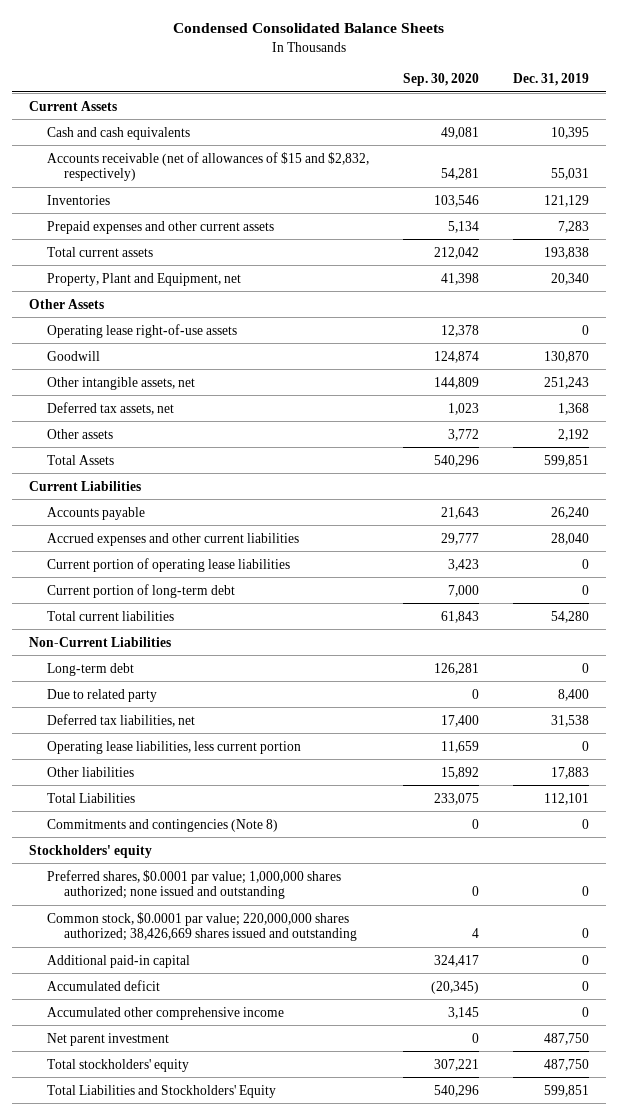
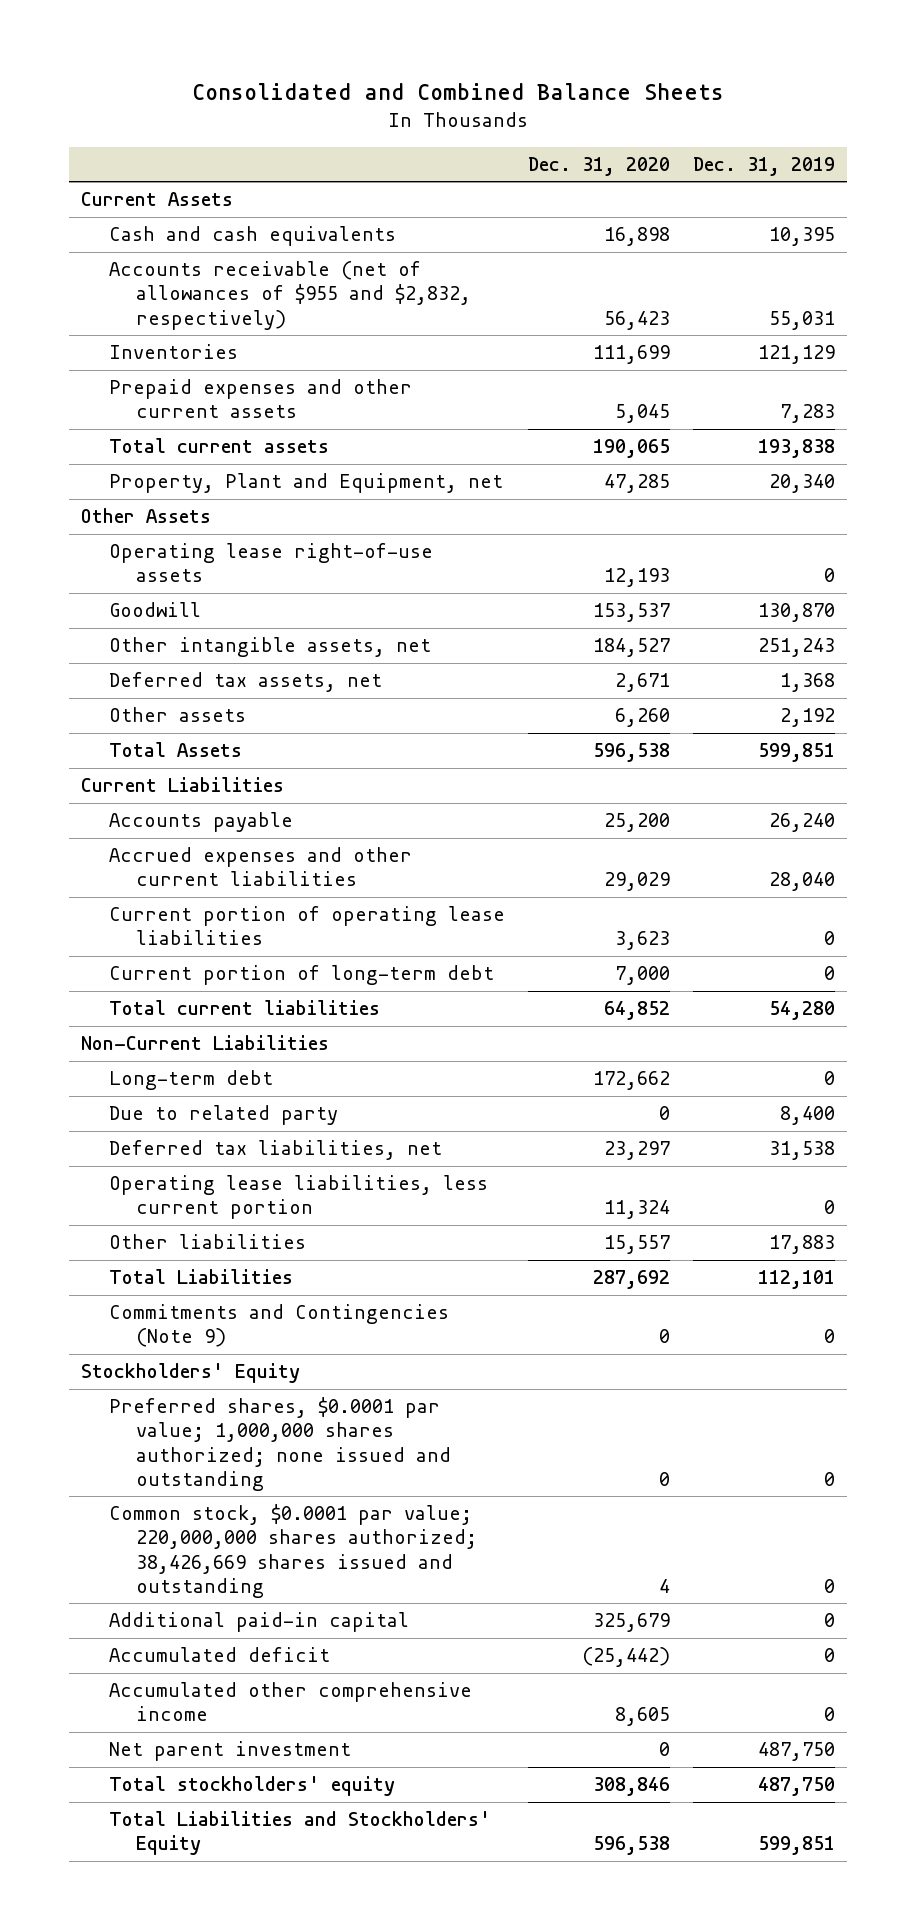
- Condensed Consolidated Balance Sheets
+ Consolidated and Combined Balance Sheets
- | Sep. 30, 2020 | Dec. 31, 2019
+ | Dec. 31, 2020 | Dec. 31, 2019
- Accounts receivable (net of allowances of $15 and $2,832, respectively) | 54,281 | 55,031
+ Accounts receivable (net of allowances of $955 and $2,832, respectively) | 56,423 | 55,031
- Commitments and contingencies (Note 8) | 0 | 0
- Stockholders' equity
+ Commitments and Contingencies (Note 9) | 0 | 0
+ Stockholders' Equity

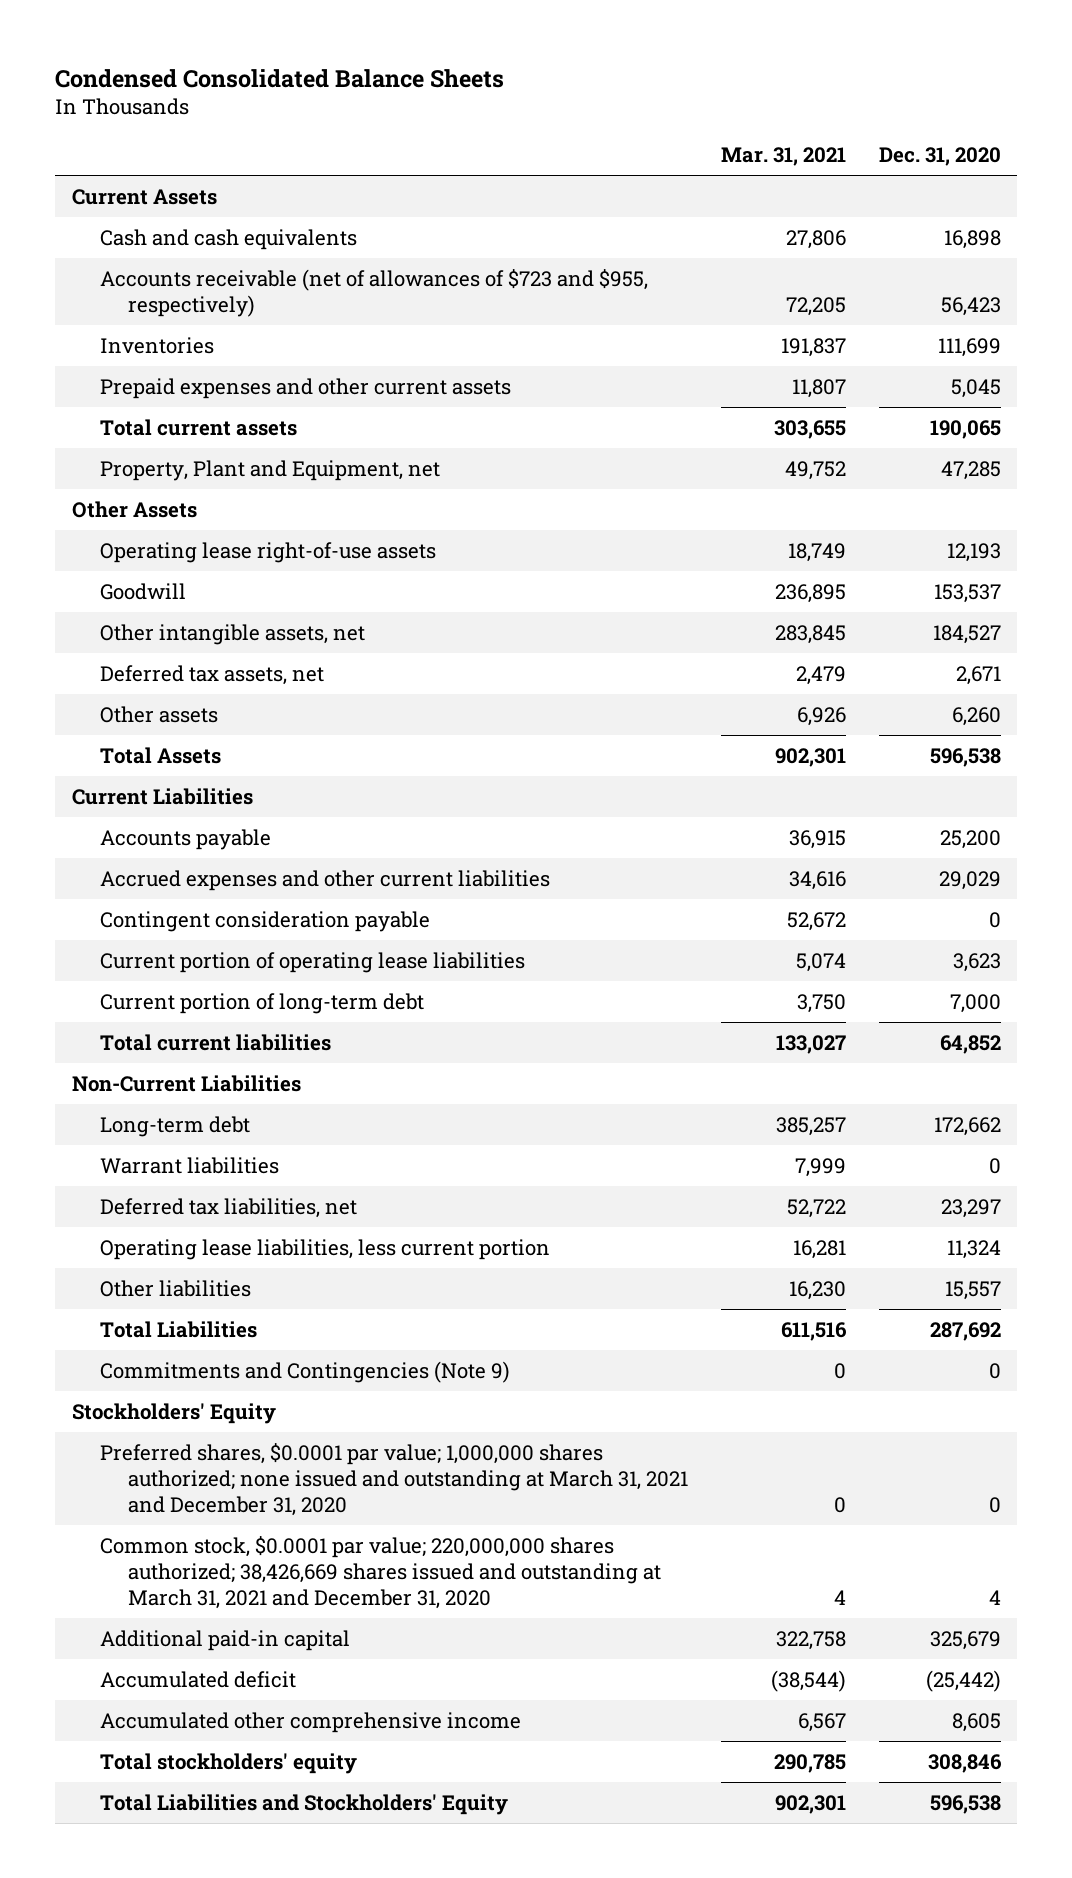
- Consolidated and Combined Balance Sheets
+ Condensed Consolidated Balance Sheets
- | Dec. 31, 2020 | Dec. 31, 2019
+ | Mar. 31, 2021 | Dec. 31, 2020
- Accounts receivable (net of allowances of $955 and $2,832, respectively) | 56,423 | 55,031
+ Accounts receivable (net of allowances of $723 and $955, respectively) | 72,205 | 56,423
+ Contingent consideration payable | 52,672 | 0
- Due to related party | 0 | 8,400
+ Warrant liabilities | 7,999 | 0
- Preferred shares, $0.0001 par value; 1,000,000 shares authorized; none issued and outstanding | 0 | 0
- Common stock, $0.0001 par value; 220,000,000 shares authorized; 38,426,669 shares issued and outstanding | 4 | 0
+ Preferred shares, $0.0001 par value; 1,000,000 shares authorized; none issued and outstanding at March 31, 2021 and December 31, 2020 | 0 | 0
+ Common stock, $0.0001 par value; 220,000,000 shares authorized; 38,426,669 shares issued and outstanding at March 31, 2021 and December 31, 2020 | 4 | 4
- Net parent investment | 0 | 487,750

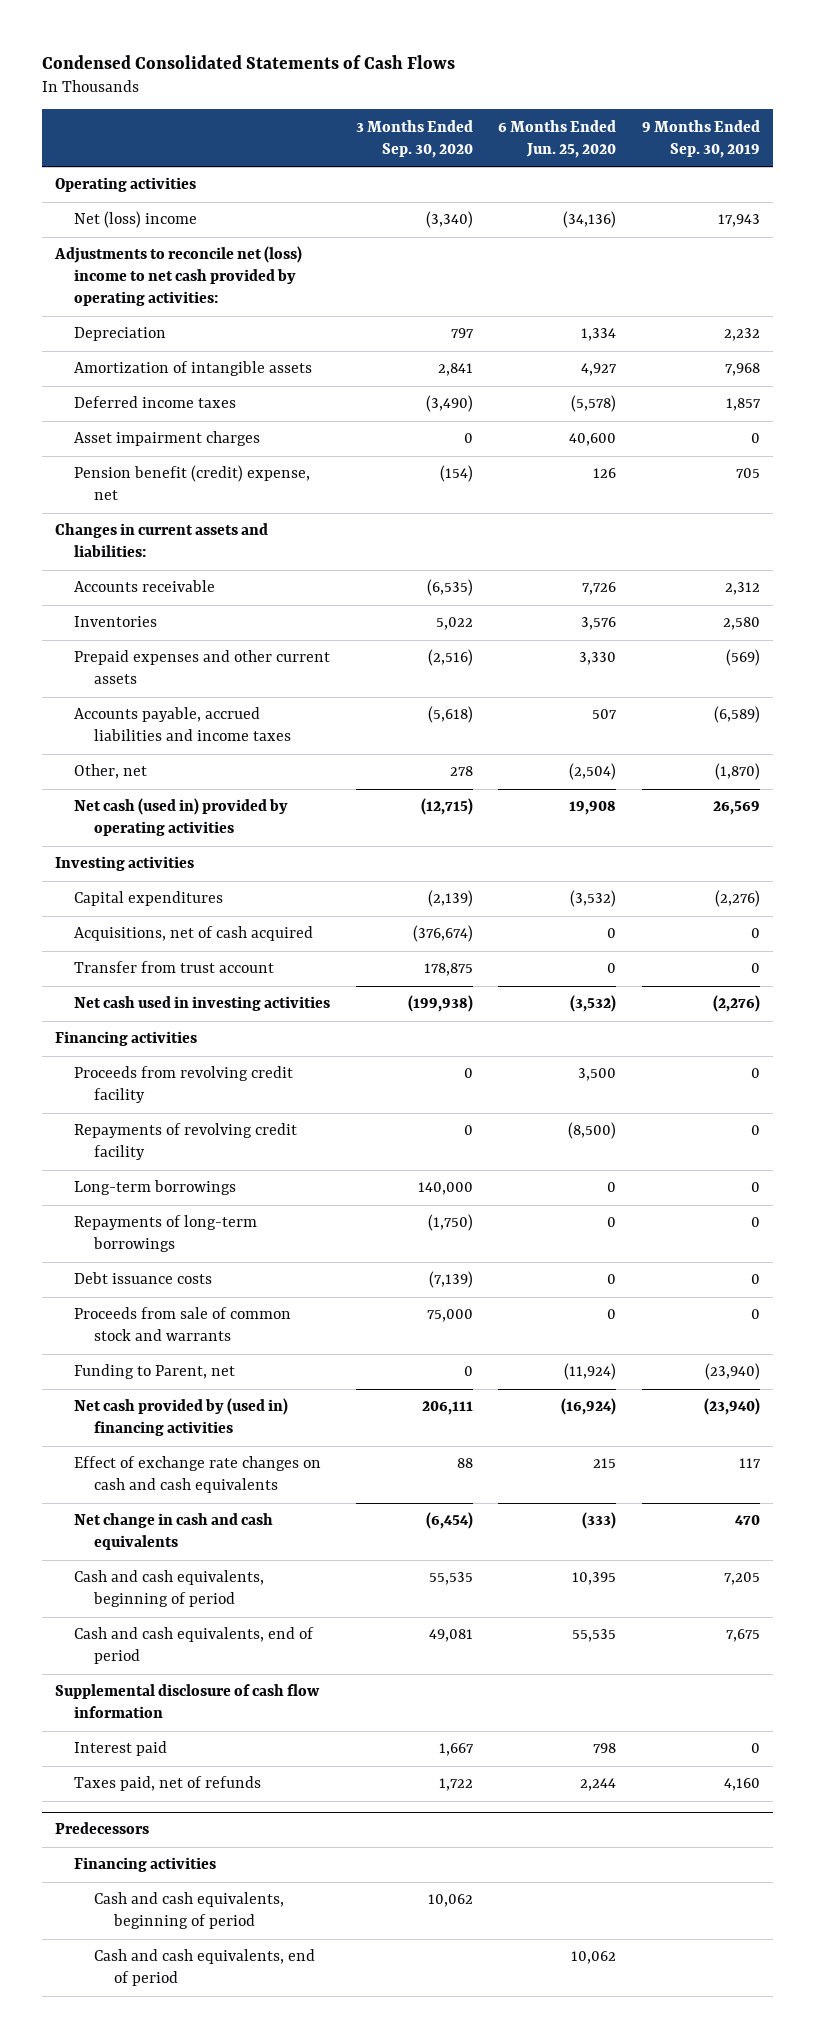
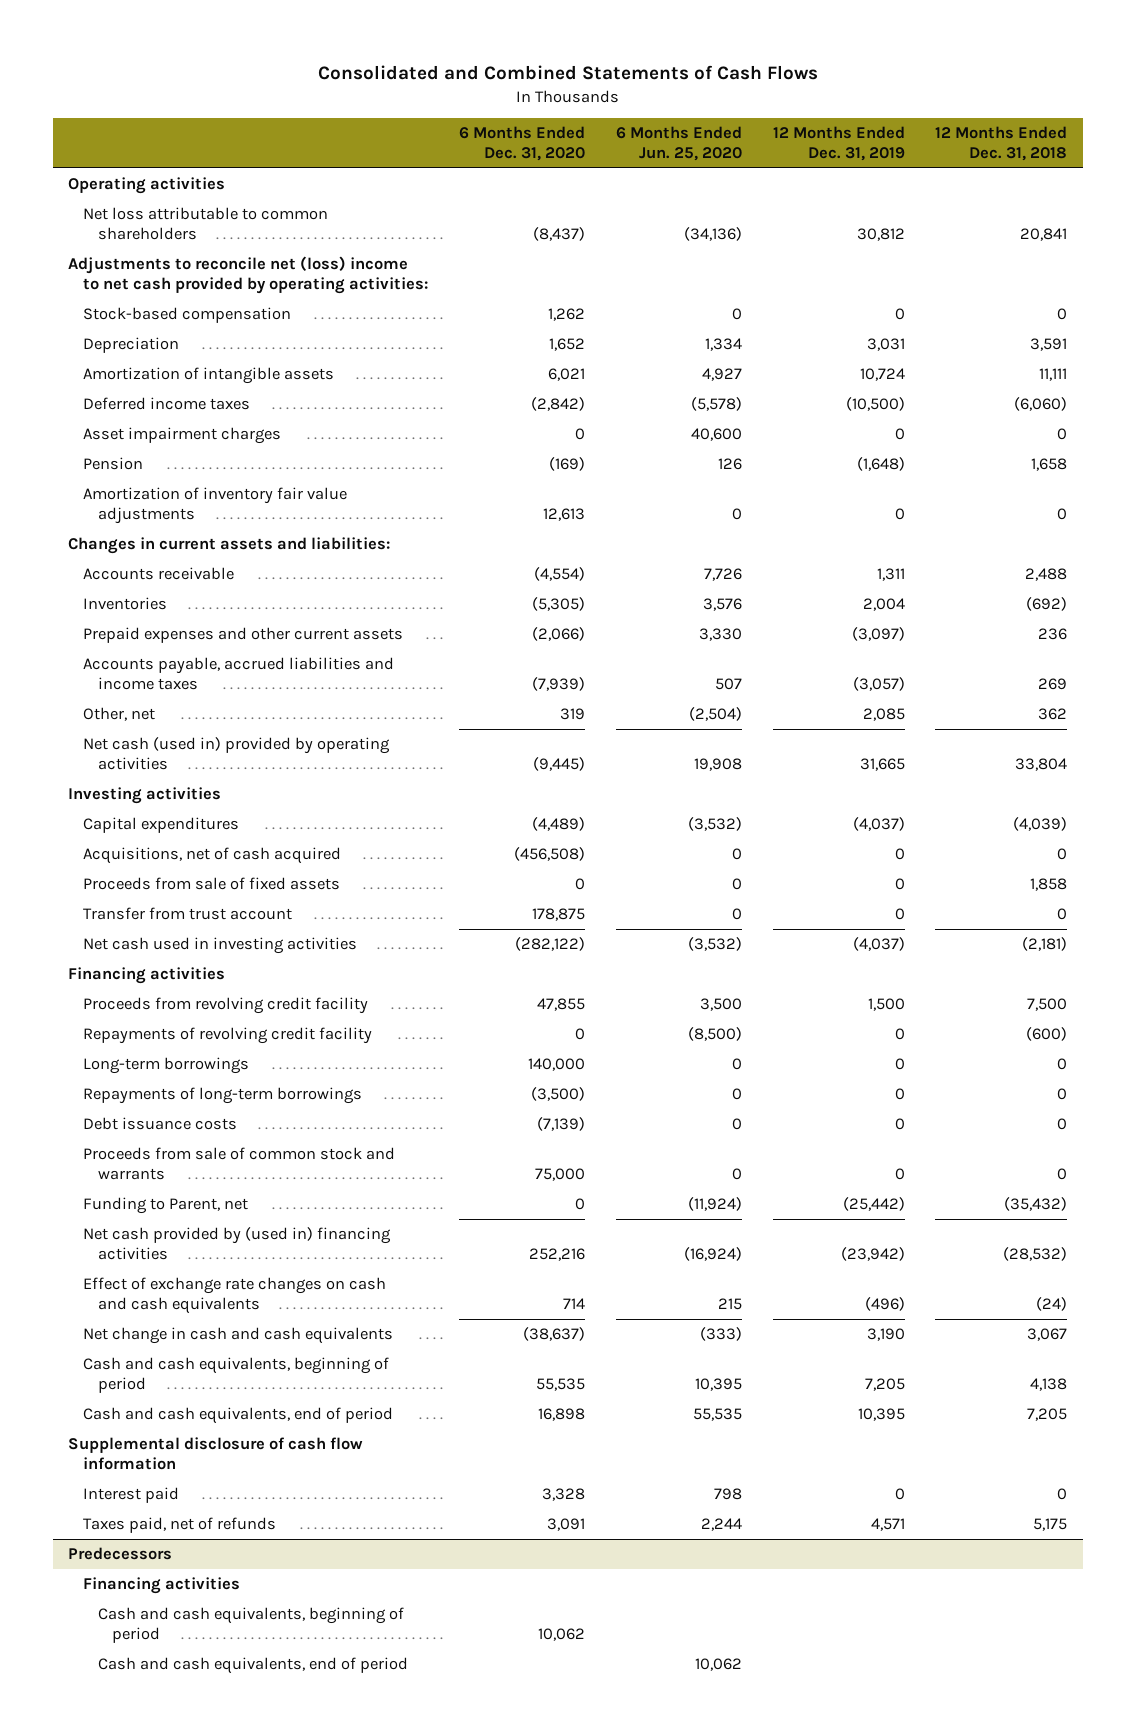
- Condensed Consolidated Statements of Cash Flows
+ Consolidated and Combined Statements of Cash Flows
- | 3 Months Ended Sep. 30, 2020 | 6 Months Ended Jun. 25, 2020 | 9 Months Ended Sep. 30, 2019
+ | 6 Months Ended Dec. 31, 2020 | 6 Months Ended Jun. 25, 2020 | 12 Months Ended Dec. 31, 2019 | 12 Months Ended Dec. 31, 2018
- Net (loss) income | (3,340) | (34,136) | 17,943
+ Net loss attributable to common shareholders | (8,437) | (34,136) | 30,812 | 20,841
+ Stock-based compensation | 1,262 | 0 | 0 | 0
- Pension benefit (credit) expense, net | (154) | 126 | 705
+ Pension | (169) | 126 | (1,648) | 1,658
+ Amortization of inventory fair value adjustments | 12,613 | 0 | 0 | 0
+ Proceeds from sale of fixed assets | 0 | 0 | 0 | 1,858

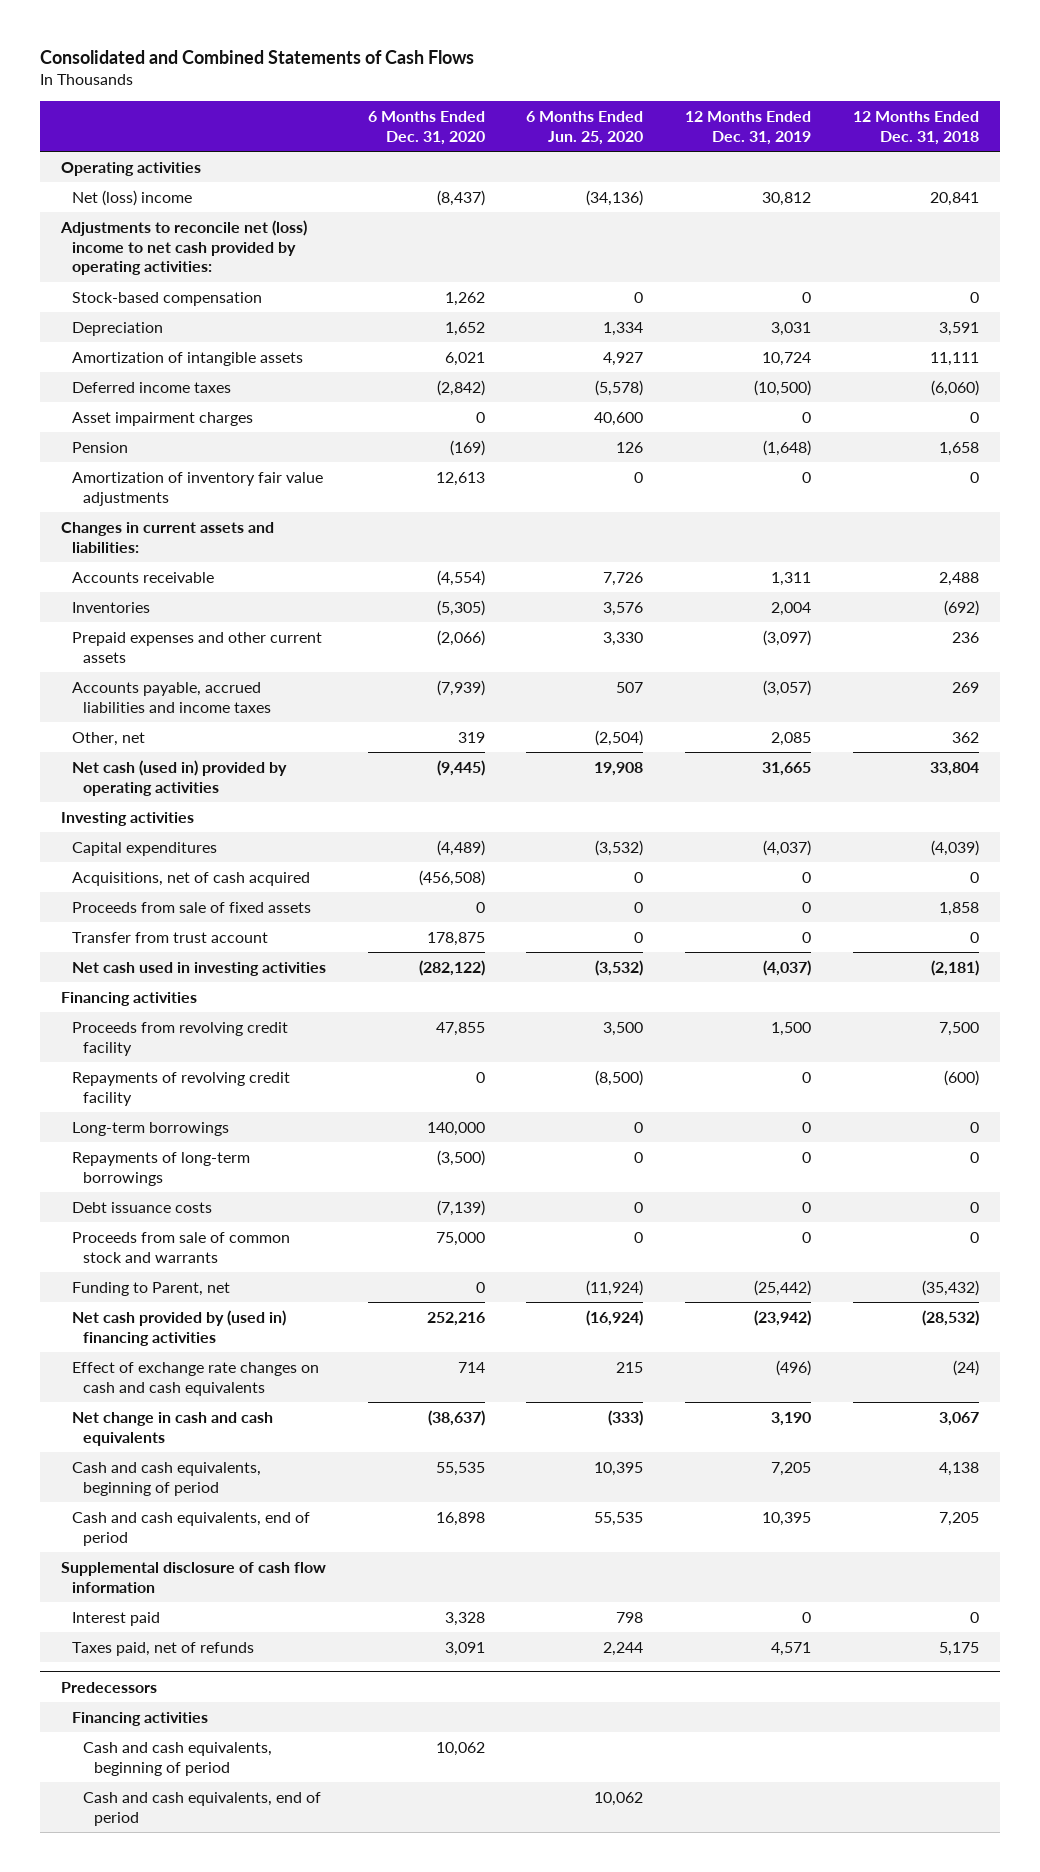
- Net loss attributable to common shareholders | (8,437) | (34,136) | 30,812 | 20,841
+ Net (loss) income | (8,437) | (34,136) | 30,812 | 20,841

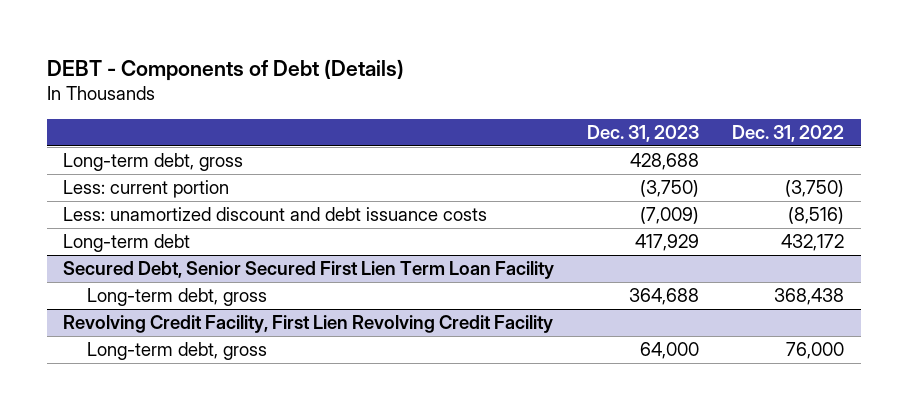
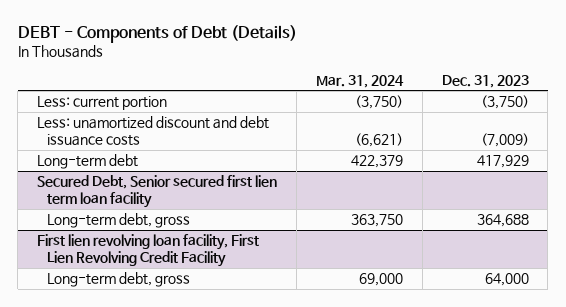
- | Dec. 31, 2023 | Dec. 31, 2022
+ | Mar. 31, 2024 | Dec. 31, 2023
- Long-term debt, gross | 428,688 |
- Secured Debt, Senior Secured First Lien Term Loan Facility
+ Secured Debt, Senior secured first lien term loan facility
- Revolving Credit Facility, First Lien Revolving Credit Facility
+ First lien revolving loan facility, First Lien Revolving Credit Facility

